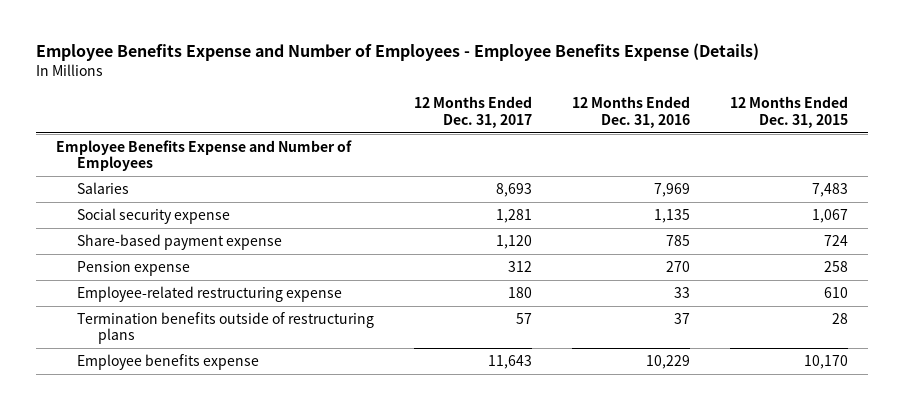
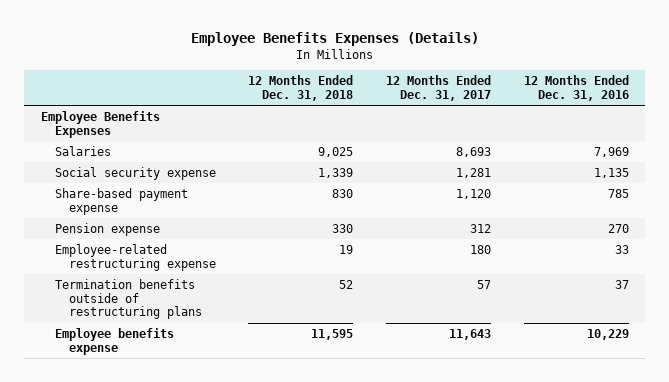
- Employee Benefits Expense and Number of Employees - Employee Benefits Expense (Details)
+ Employee Benefits Expenses (Details)
- | 12 Months Ended Dec. 31, 2017 | 12 Months Ended Dec. 31, 2016 | 12 Months Ended Dec. 31, 2015
+ | 12 Months Ended Dec. 31, 2018 | 12 Months Ended Dec. 31, 2017 | 12 Months Ended Dec. 31, 2016
- Employee Benefits Expense and Number of Employees
+ Employee Benefits Expenses

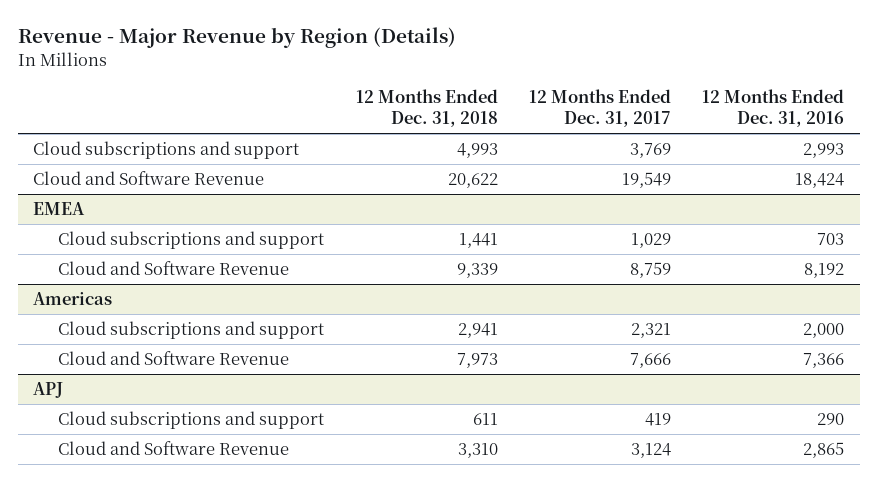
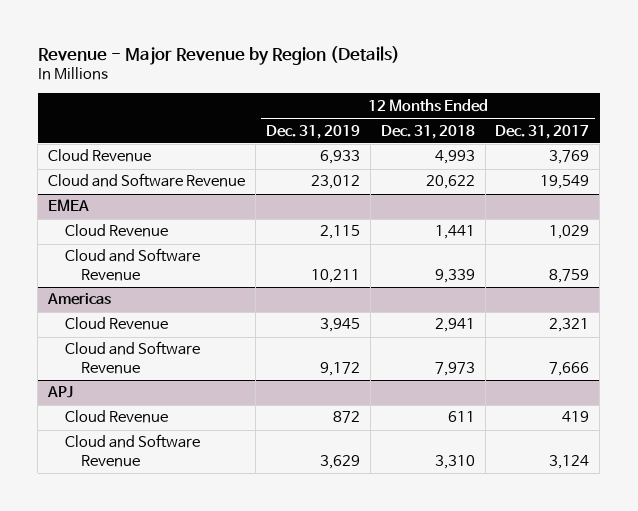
- | 12 Months Ended Dec. 31, 2018 | 12 Months Ended Dec. 31, 2017 | 12 Months Ended Dec. 31, 2016
+ | 12 Months Ended Dec. 31, 2019 | 12 Months Ended Dec. 31, 2018 | 12 Months Ended Dec. 31, 2017
- Cloud subscriptions and support | 4,993 | 3,769 | 2,993
+ Cloud Revenue | 6,933 | 4,993 | 3,769
@ EMEA
- Cloud subscriptions and support | 1,441 | 1,029 | 703
+ Cloud Revenue | 2,115 | 1,441 | 1,029
@ Americas
- Cloud subscriptions and support | 2,941 | 2,321 | 2,000
+ Cloud Revenue | 3,945 | 2,941 | 2,321
@ APJ
- Cloud subscriptions and support | 611 | 419 | 290
+ Cloud Revenue | 872 | 611 | 419

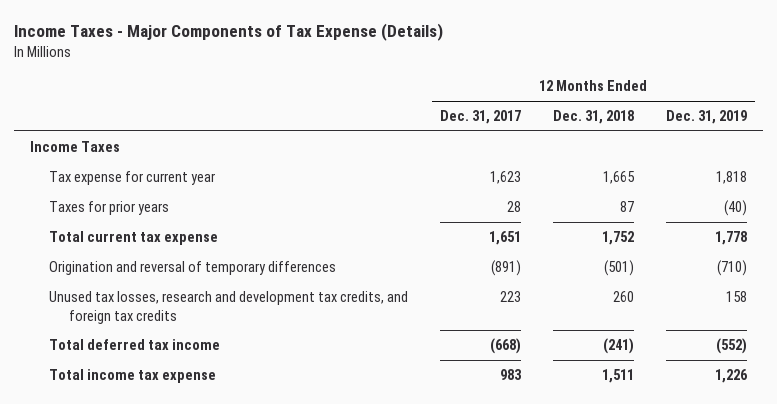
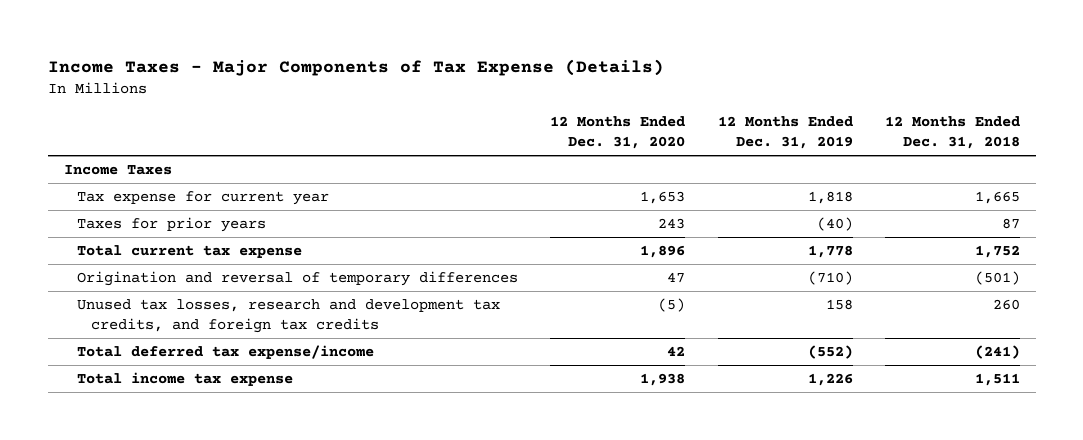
- | 12 Months Ended Dec. 31, 2017 | 12 Months Ended Dec. 31, 2018 | 12 Months Ended Dec. 31, 2019
+ | 12 Months Ended Dec. 31, 2020 | 12 Months Ended Dec. 31, 2019 | 12 Months Ended Dec. 31, 2018
- Total deferred tax income | (668) | (241) | (552)
+ Total deferred tax expense/income | 42 | (552) | (241)

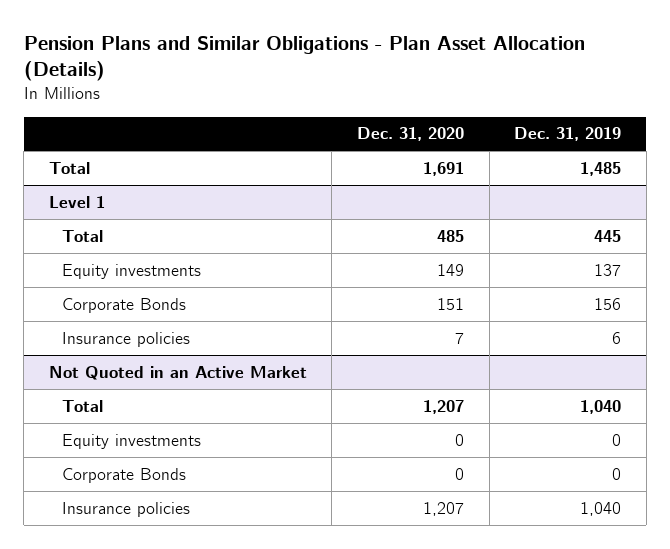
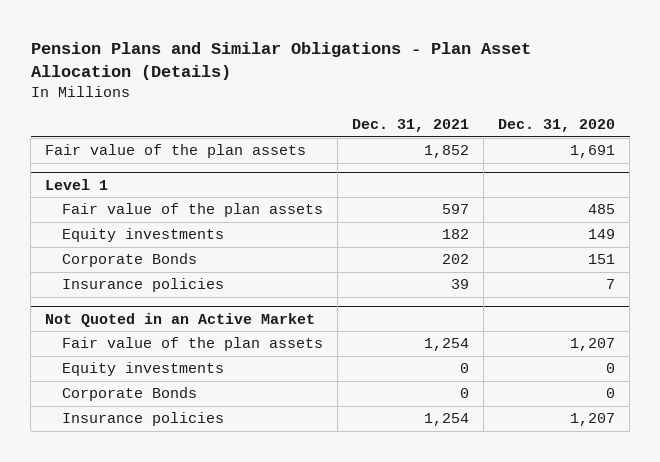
- | Dec. 31, 2020 | Dec. 31, 2019
+ | Dec. 31, 2021 | Dec. 31, 2020
- Total | 1,691 | 1,485
+ Fair value of the plan assets | 1,852 | 1,691
@ Level 1
- Total | 485 | 445
+ Fair value of the plan assets | 597 | 485
@ Not Quoted in an Active Market
- Total | 1,207 | 1,040
+ Fair value of the plan assets | 1,254 | 1,207

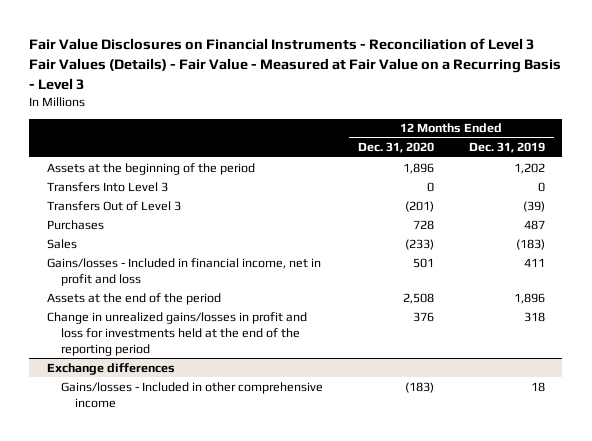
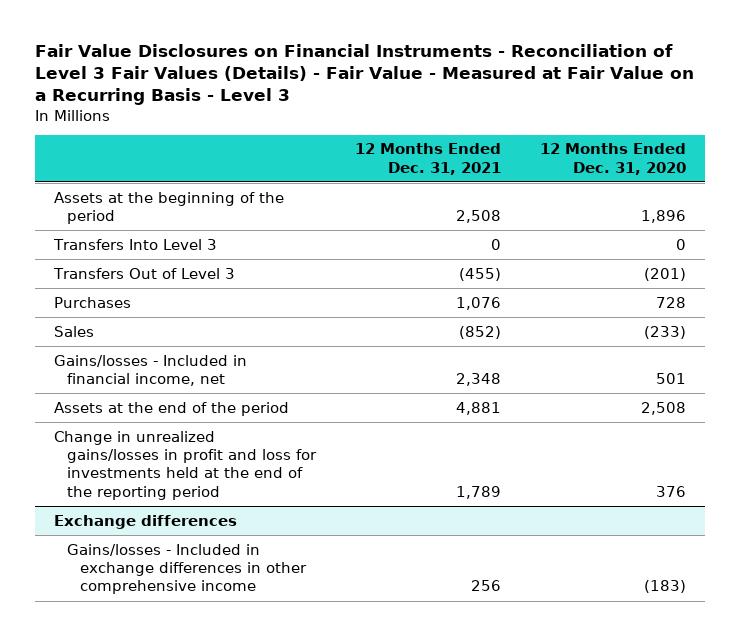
- | 12 Months Ended Dec. 31, 2020 | 12 Months Ended Dec. 31, 2019
+ | 12 Months Ended Dec. 31, 2021 | 12 Months Ended Dec. 31, 2020
- Gains/losses - Included in financial income, net in profit and loss | 501 | 411
+ Gains/losses - Included in financial income, net | 2,348 | 501
@ Exchange differences
- Gains/losses - Included in other comprehensive income | (183) | 18
+ Gains/losses - Included in exchange differences in other comprehensive income | 256 | (183)

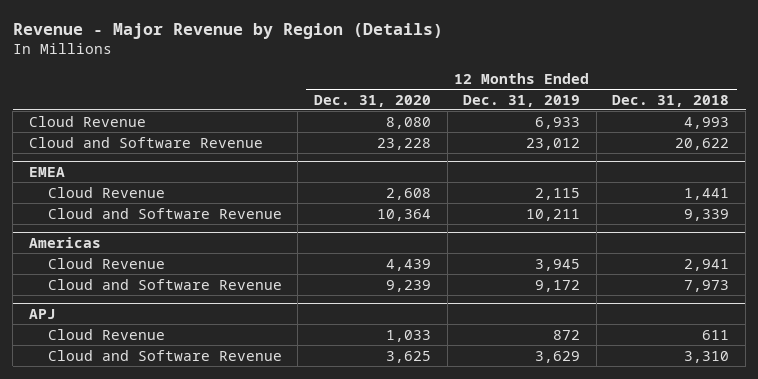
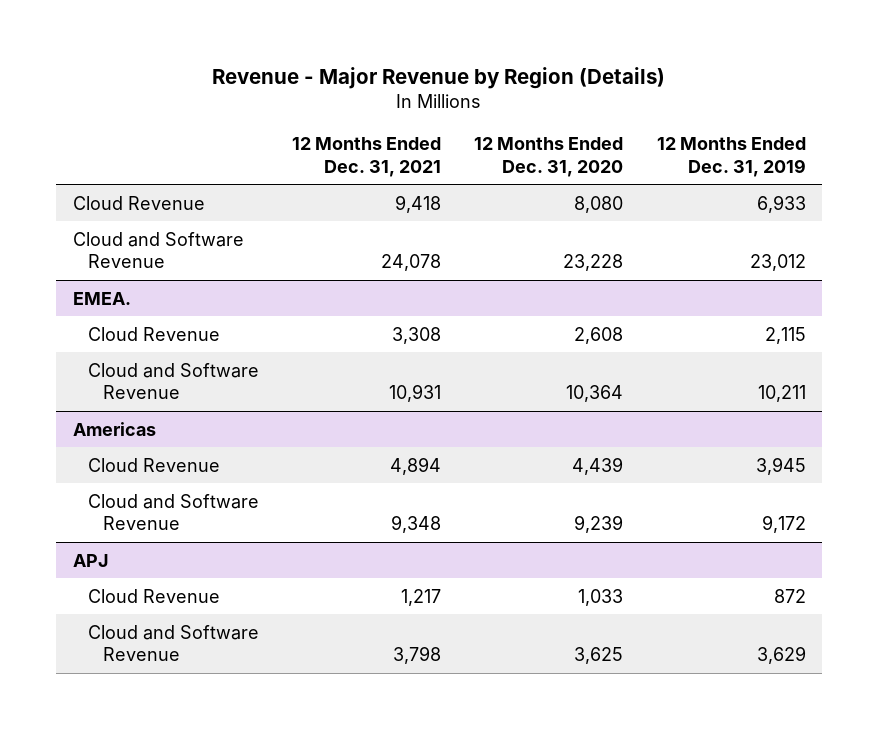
- | 12 Months Ended Dec. 31, 2020 | 12 Months Ended Dec. 31, 2019 | 12 Months Ended Dec. 31, 2018
+ | 12 Months Ended Dec. 31, 2021 | 12 Months Ended Dec. 31, 2020 | 12 Months Ended Dec. 31, 2019
- EMEA
+ EMEA.

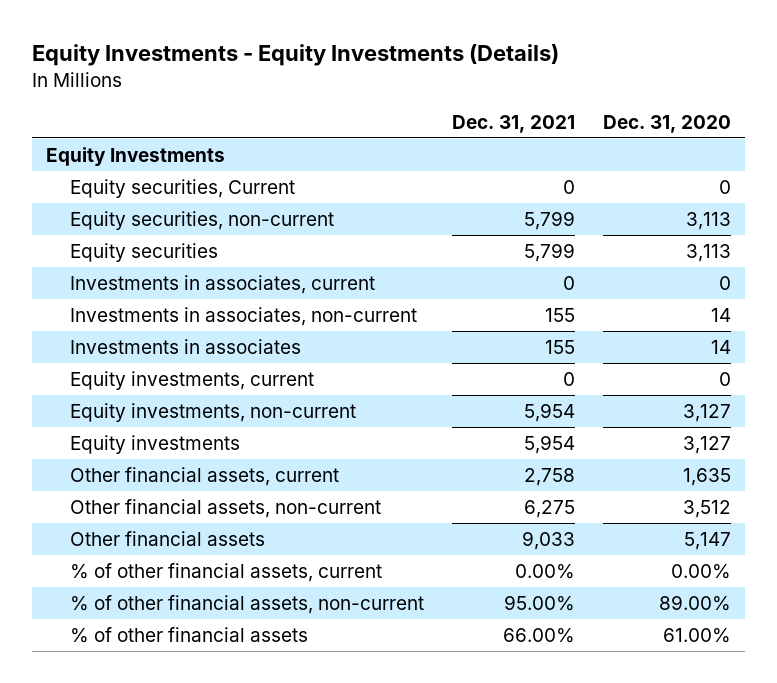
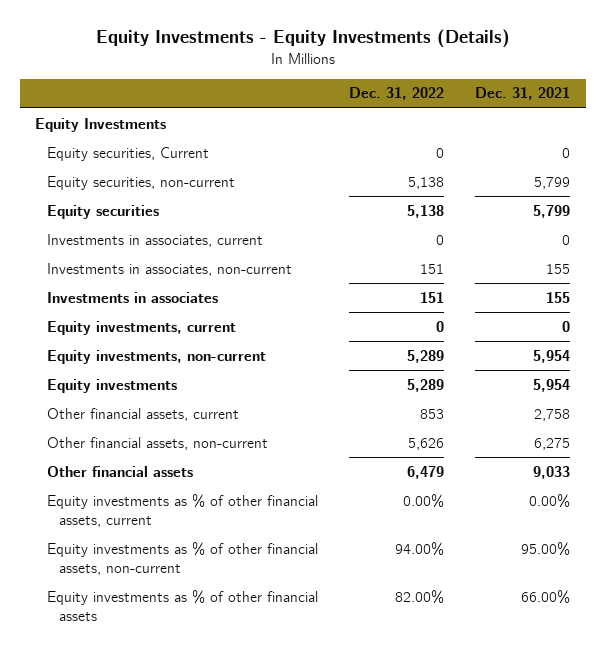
- | Dec. 31, 2021 | Dec. 31, 2020
+ | Dec. 31, 2022 | Dec. 31, 2021
- % of other financial assets, current | 0.00% | 0.00%
- % of other financial assets, non-current | 95.00% | 89.00%
- % of other financial assets | 66.00% | 61.00%
+ Equity investments as % of other financial assets, current | 0.00% | 0.00%
+ Equity investments as % of other financial assets, non-current | 94.00% | 95.00%
+ Equity investments as % of other financial assets | 82.00% | 66.00%

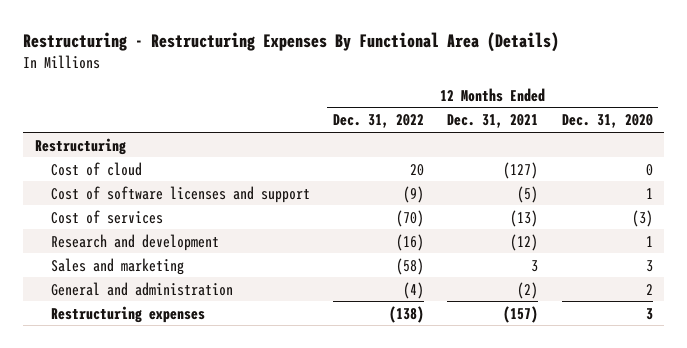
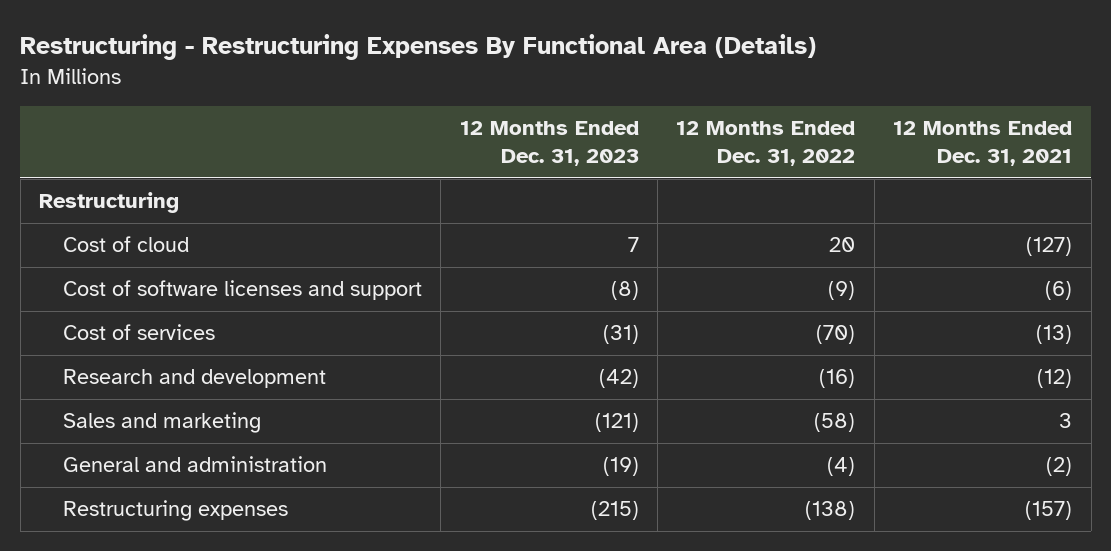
- | 12 Months Ended Dec. 31, 2022 | 12 Months Ended Dec. 31, 2021 | 12 Months Ended Dec. 31, 2020
+ | 12 Months Ended Dec. 31, 2023 | 12 Months Ended Dec. 31, 2022 | 12 Months Ended Dec. 31, 2021
- Cost of software licenses and support | (9) | (5) | 1
+ Cost of software licenses and support | (8) | (9) | (6)

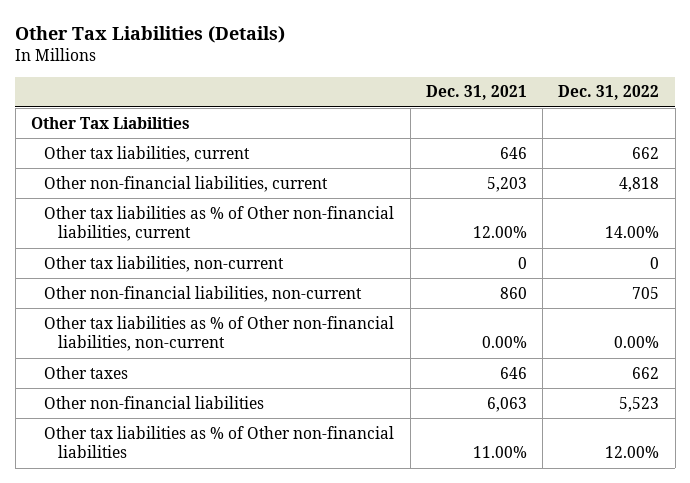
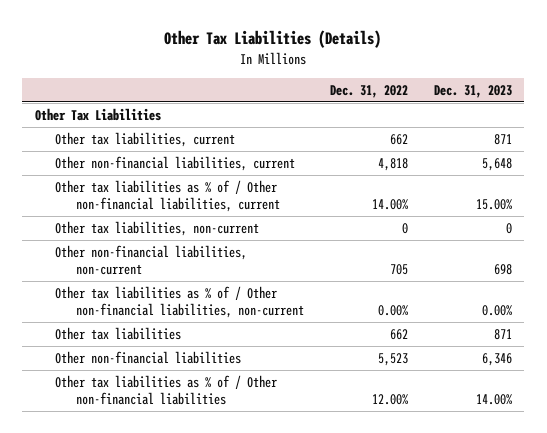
- | Dec. 31, 2021 | Dec. 31, 2022
+ | Dec. 31, 2022 | Dec. 31, 2023
- Other tax liabilities as % of Other non-financial liabilities, current | 12.00% | 14.00%
+ Other tax liabilities as % of / Other non-financial liabilities, current | 14.00% | 15.00%
- Other tax liabilities as % of Other non-financial liabilities, non-current | 0.00% | 0.00%
- Other taxes | 646 | 662
+ Other tax liabilities as % of / Other non-financial liabilities, non-current | 0.00% | 0.00%
+ Other tax liabilities | 662 | 871
- Other tax liabilities as % of Other non-financial liabilities | 11.00% | 12.00%
+ Other tax liabilities as % of / Other non-financial liabilities | 12.00% | 14.00%

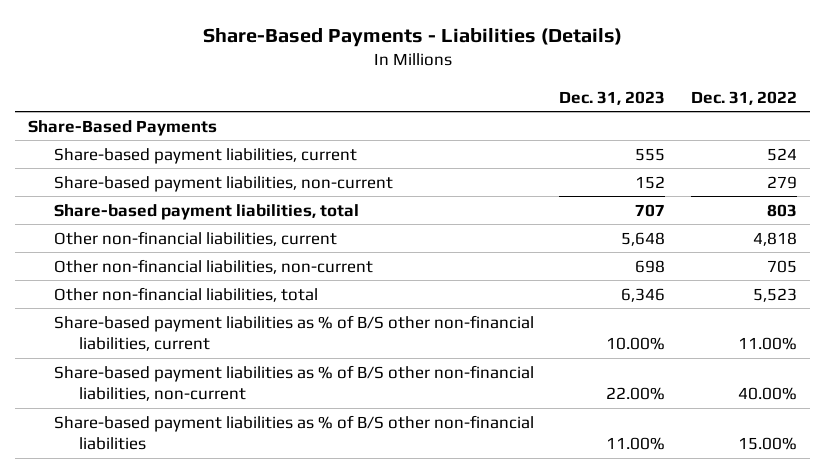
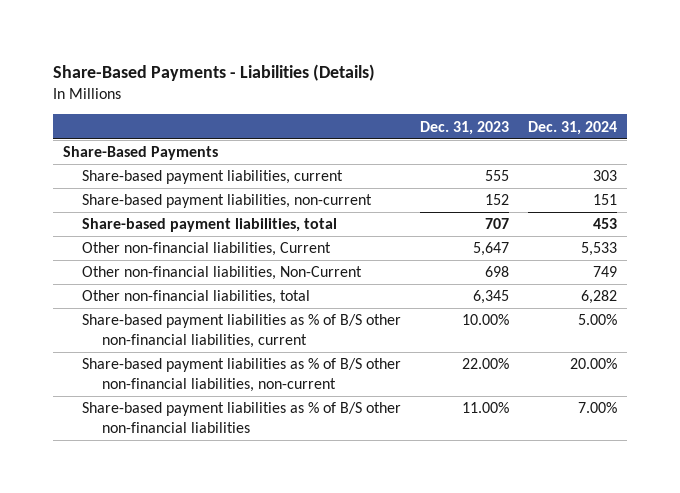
- | Dec. 31, 2023 | Dec. 31, 2022
+ | Dec. 31, 2023 | Dec. 31, 2024
- Other non-financial liabilities, current | 5,648 | 4,818
- Other non-financial liabilities, non-current | 698 | 705
- Other non-financial liabilities, total | 6,346 | 5,523
+ Other non-financial liabilities, Current | 5,647 | 5,533
+ Other non-financial liabilities, Non-Current | 698 | 749
+ Other non-financial liabilities, total | 6,345 | 6,282

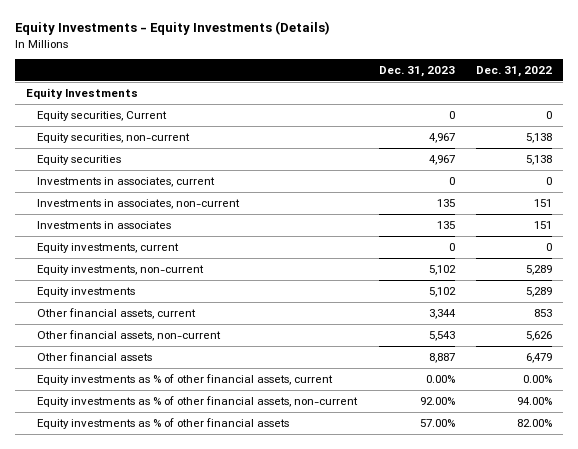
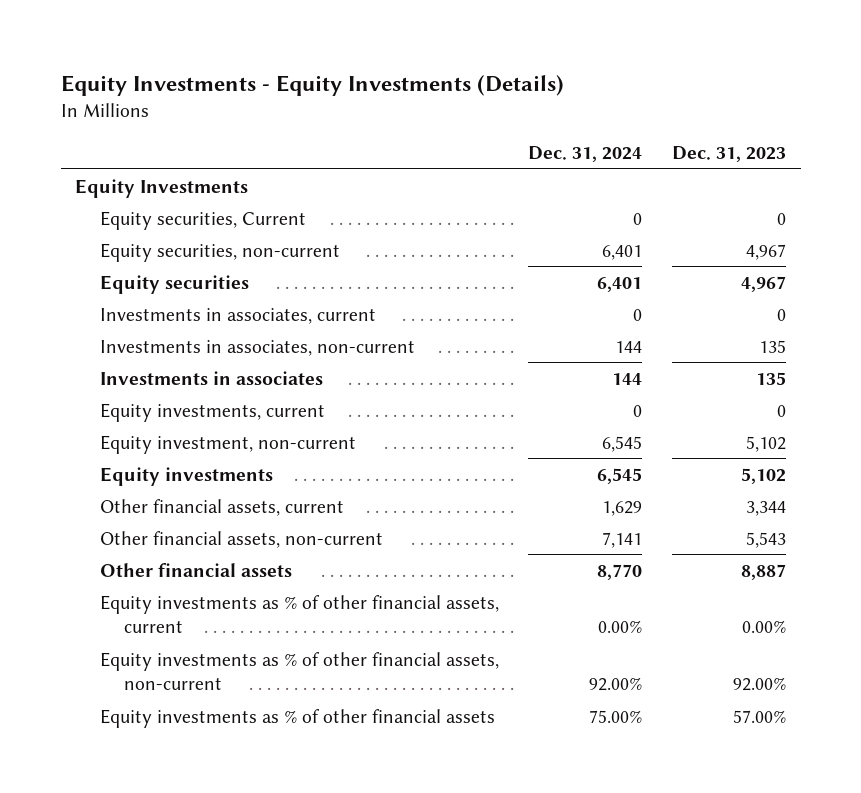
- | Dec. 31, 2023 | Dec. 31, 2022
+ | Dec. 31, 2024 | Dec. 31, 2023
- Equity investments, non-current | 5,102 | 5,289
+ Equity investment, non-current | 6,545 | 5,102

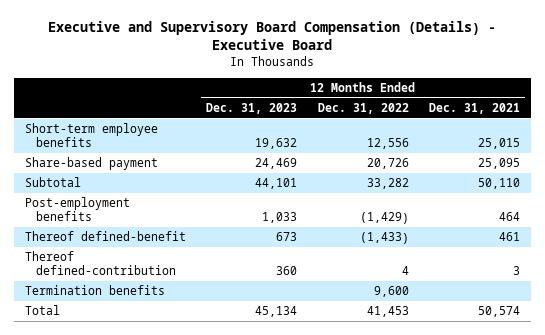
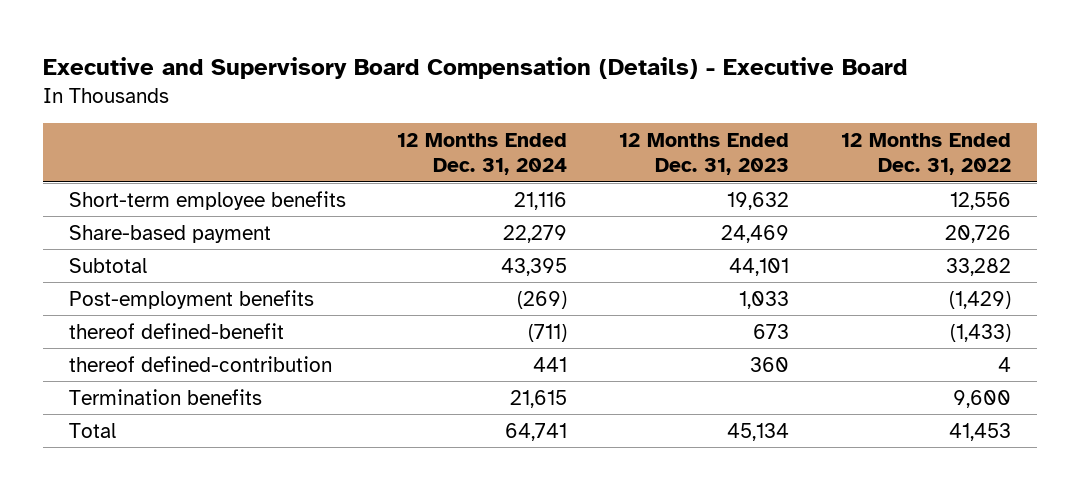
- | 12 Months Ended Dec. 31, 2023 | 12 Months Ended Dec. 31, 2022 | 12 Months Ended Dec. 31, 2021
+ | 12 Months Ended Dec. 31, 2024 | 12 Months Ended Dec. 31, 2023 | 12 Months Ended Dec. 31, 2022
- Thereof defined-benefit | 673 | (1,433) | 461
- Thereof defined-contribution | 360 | 4 | 3
+ thereof defined-benefit | (711) | 673 | (1,433)
+ thereof defined-contribution | 441 | 360 | 4

